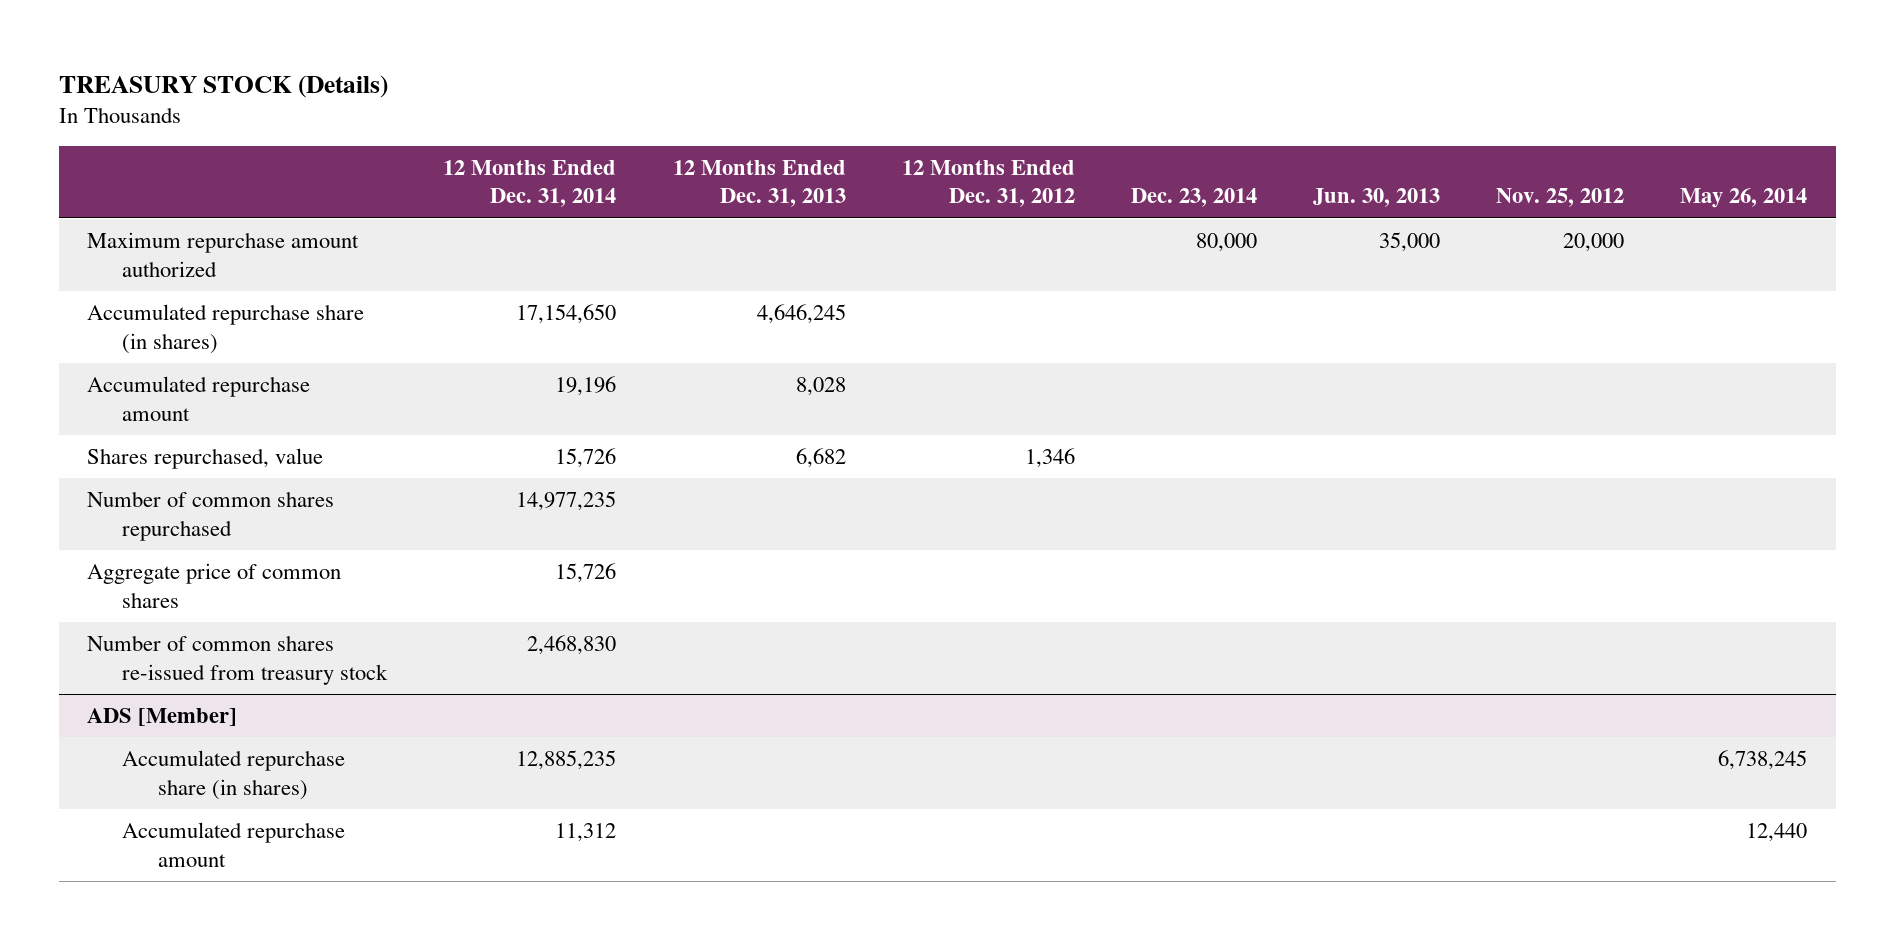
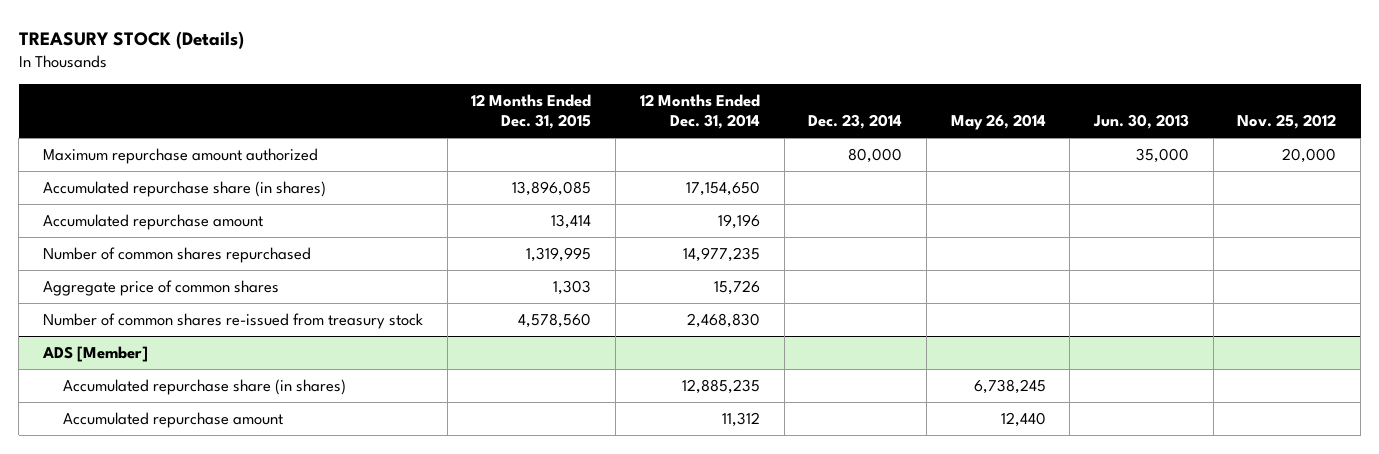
- | 12 Months Ended Dec. 31, 2014 | 12 Months Ended Dec. 31, 2013 | 12 Months Ended Dec. 31, 2012 | Dec. 23, 2014 | Jun. 30, 2013 | Nov. 25, 2012 | May 26, 2014
+ | 12 Months Ended Dec. 31, 2015 | 12 Months Ended Dec. 31, 2014 | Dec. 23, 2014 | May 26, 2014 | Jun. 30, 2013 | Nov. 25, 2012
- Shares repurchased, value | 15,726 | 6,682 | 1,346 | | | |

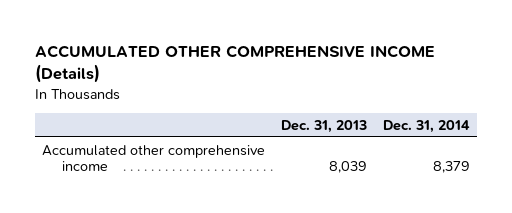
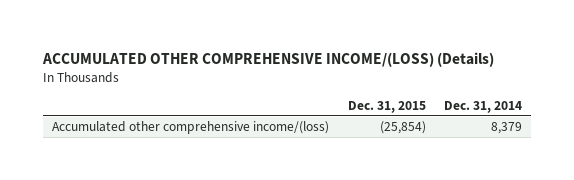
- ACCUMULATED OTHER COMPREHENSIVE INCOME (Details)
+ ACCUMULATED OTHER COMPREHENSIVE INCOME/(LOSS) (Details)
- | Dec. 31, 2013 | Dec. 31, 2014
+ | Dec. 31, 2015 | Dec. 31, 2014
- Accumulated other comprehensive income | 8,039 | 8,379
+ Accumulated other comprehensive income/(loss) | (25,854) | 8,379

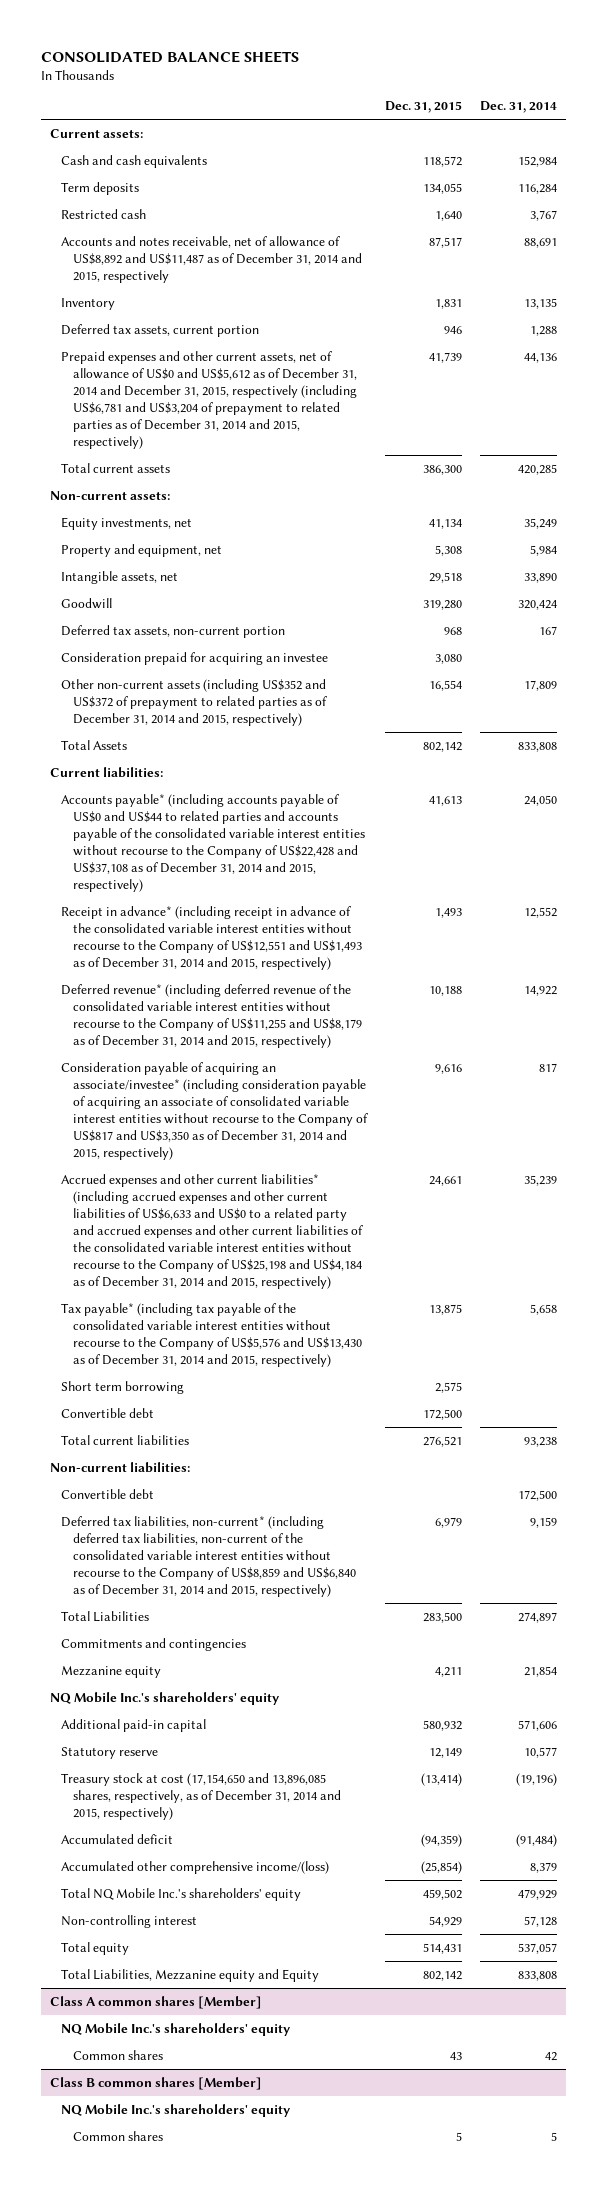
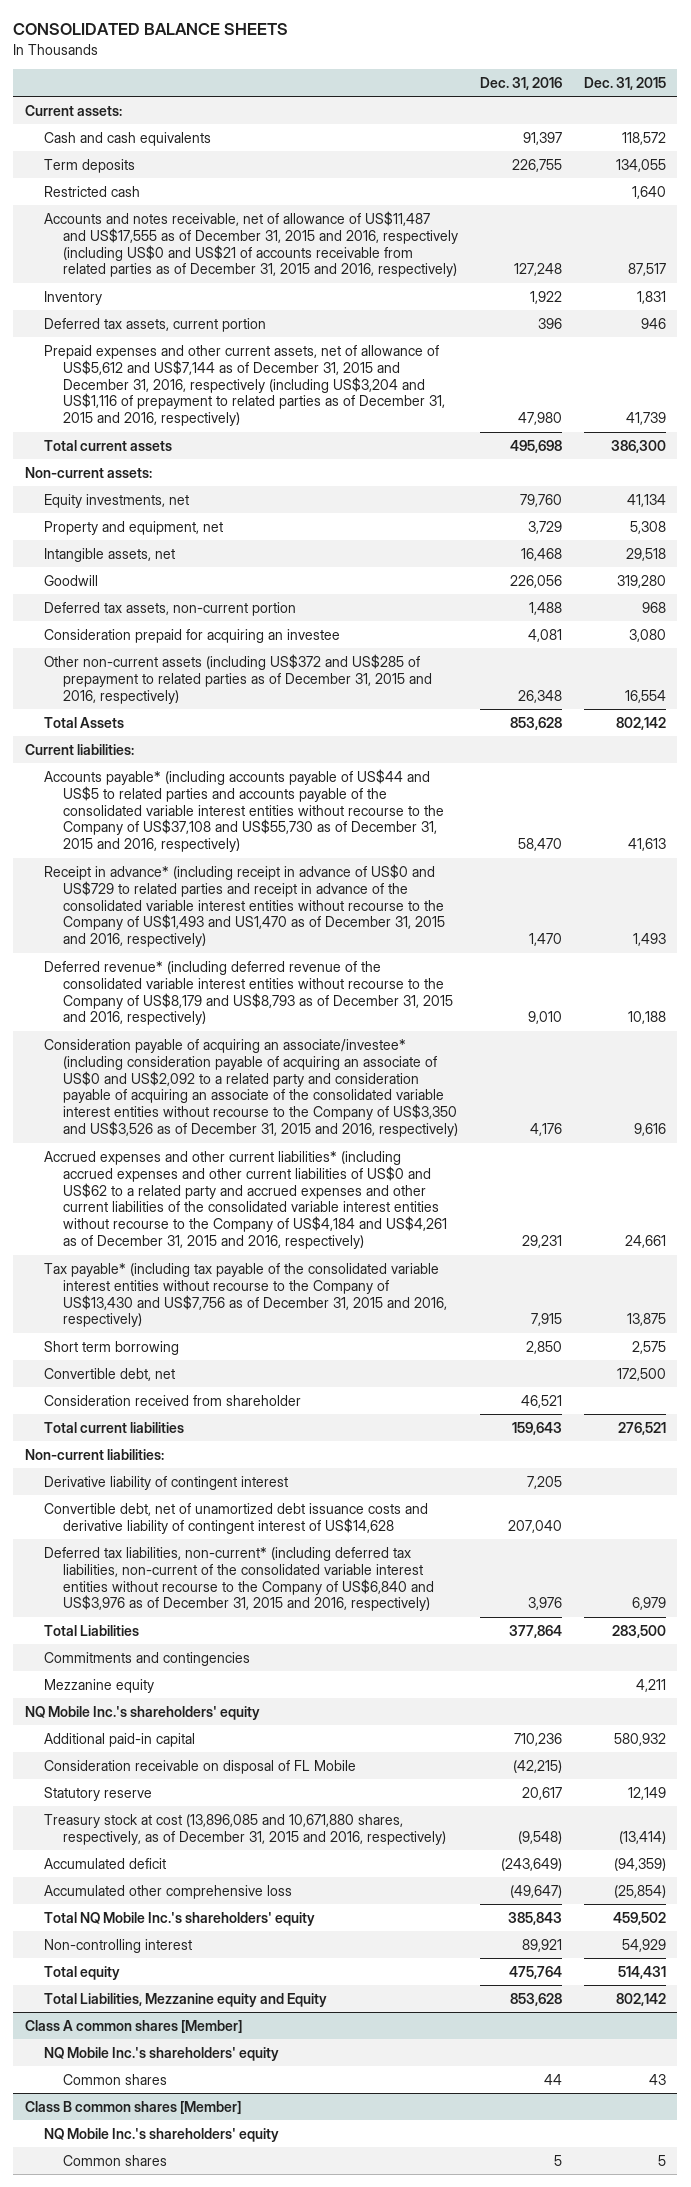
- | Dec. 31, 2015 | Dec. 31, 2014
+ | Dec. 31, 2016 | Dec. 31, 2015
- Accounts and notes receivable, net of allowance of US$8,892 and US$11,487 as of December 31, 2014 and 2015, respectively | 87,517 | 88,691
+ Accounts and notes receivable, net of allowance of US$11,487 and US$17,555 as of December 31, 2015 and 2016, respectively (including US$0 and US$21 of accounts receivable from related parties as of December 31, 2015 and 2016, respectively) | 127,248 | 87,517
- Prepaid expenses and other current assets, net of allowance of US$0 and US$5,612 as of December 31, 2014 and December 31, 2015, respectively (including US$6,781 and US$3,204 of prepayment to related parties as of December 31, 2014 and 2015, respectively) | 41,739 | 44,136
+ Prepaid expenses and other current assets, net of allowance of US$5,612 and US$7,144 as of December 31, 2015 and December 31, 2016, respectively (including US$3,204 and US$1,116 of prepayment to related parties as of December 31, 2015 and 2016, respectively) | 47,980 | 41,739
- Other non-current assets (including US$352 and US$372 of prepayment to related parties as of December 31, 2014 and 2015, respectively) | 16,554 | 17,809
+ Other non-current assets (including US$372 and US$285 of prepayment to related parties as of December 31, 2015 and 2016, respectively) | 26,348 | 16,554
- Accounts payable* (including accounts payable of US$0 and US$44 to related parties and accounts payable of the consolidated variable interest entities without recourse to the Company of US$22,428 and US$37,108 as of December 31, 2014 and 2015, respectively) | 41,613 | 24,050
- Receipt in advance* (including receipt in advance of the consolidated variable interest entities without recourse to the Company of US$12,551 and US$1,493 as of December 31, 2014 and 2015, respectively) | 1,493 | 12,552
- Deferred revenue* (including deferred revenue of the consolidated variable interest entities without recourse to the Company of US$11,255 and US$8,179 as of December 31, 2014 and 2015, respectively) | 10,188 | 14,922
- Consideration payable of acquiring an associate/investee* (including consideration payable of acquiring an associate of consolidated variable interest entities without recourse to the Company of US$817 and US$3,350 as of December 31, 2014 and 2015, respectively) | 9,616 | 817
- Accrued expenses and other current liabilities* (including accrued expenses and other current liabilities of US$6,633 and US$0 to a related party and accrued expenses and other current liabilities of the consolidated variable interest entities without recourse to the Company of US$25,198 and US$4,184 as of December 31, 2014 and 2015, respectively) | 24,661 | 35,239
- Tax payable* (including tax payable of the consolidated variable interest entities without recourse to the Company of US$5,576 and US$13,430 as of December 31, 2014 and 2015, respectively) | 13,875 | 5,658
+ Accounts payable* (including accounts payable of US$44 and US$5 to related parties and accounts payable of the consolidated variable interest entities without recourse to the Company of US$37,108 and US$55,730 as of December 31, 2015 and 2016, respectively) | 58,470 | 41,613
+ Receipt in advance* (including receipt in advance of US$0 and US$729 to related parties and receipt in advance of the consolidated variable interest entities without recourse to the Company of US$1,493 and US1,470 as of December 31, 2015 and 2016, respectively) | 1,470 | 1,493
+ Deferred revenue* (including deferred revenue of the consolidated variable interest entities without recourse to the Company of US$8,179 and US$8,793 as of December 31, 2015 and 2016, respectively) | 9,010 | 10,188
+ Consideration payable of acquiring an associate/investee* (including consideration payable of acquiring an associate of US$0 and US$2,092 to a related party and consideration payable of acquiring an associate of the consolidated variable interest entities without recourse to the Company of US$3,350 and US$3,526 as of December 31, 2015 and 2016, respectively) | 4,176 | 9,616
+ Accrued expenses and other current liabilities* (including accrued expenses and other current liabilities of US$0 and US$62 to a related party and accrued expenses and other current liabilities of the consolidated variable interest entities without recourse to the Company of US$4,184 and US$4,261 as of December 31, 2015 and 2016, respectively) | 29,231 | 24,661
+ Tax payable* (including tax payable of the consolidated variable interest entities without recourse to the Company of US$13,430 and US$7,756 as of December 31, 2015 and 2016, respectively) | 7,915 | 13,875
- Convertible debt | 172,500 |
+ Convertible debt, net | | 172,500
+ Consideration received from shareholder | 46,521 |
- Convertible debt | | 172,500
- Deferred tax liabilities, non-current* (including deferred tax liabilities, non-current of the consolidated variable interest entities without recourse to the Company of US$8,859 and US$6,840 as of December 31, 2014 and 2015, respectively) | 6,979 | 9,159
+ Derivative liability of contingent interest | 7,205 |
+ Convertible debt, net of unamortized debt issuance costs and derivative liability of contingent interest of US$14,628 | 207,040 |
+ Deferred tax liabilities, non-current* (including deferred tax liabilities, non-current of the consolidated variable interest entities without recourse to the Company of US$6,840 and US$3,976 as of December 31, 2015 and 2016, respectively) | 3,976 | 6,979
+ Consideration receivable on disposal of FL Mobile | (42,215) |
- Treasury stock at cost (17,154,650 and 13,896,085 shares, respectively, as of December 31, 2014 and 2015, respectively) | (13,414) | (19,196)
+ Treasury stock at cost (13,896,085 and 10,671,880 shares, respectively, as of December 31, 2015 and 2016, respectively) | (9,548) | (13,414)
- Accumulated other comprehensive income/(loss) | (25,854) | 8,379
+ Accumulated other comprehensive loss | (49,647) | (25,854)

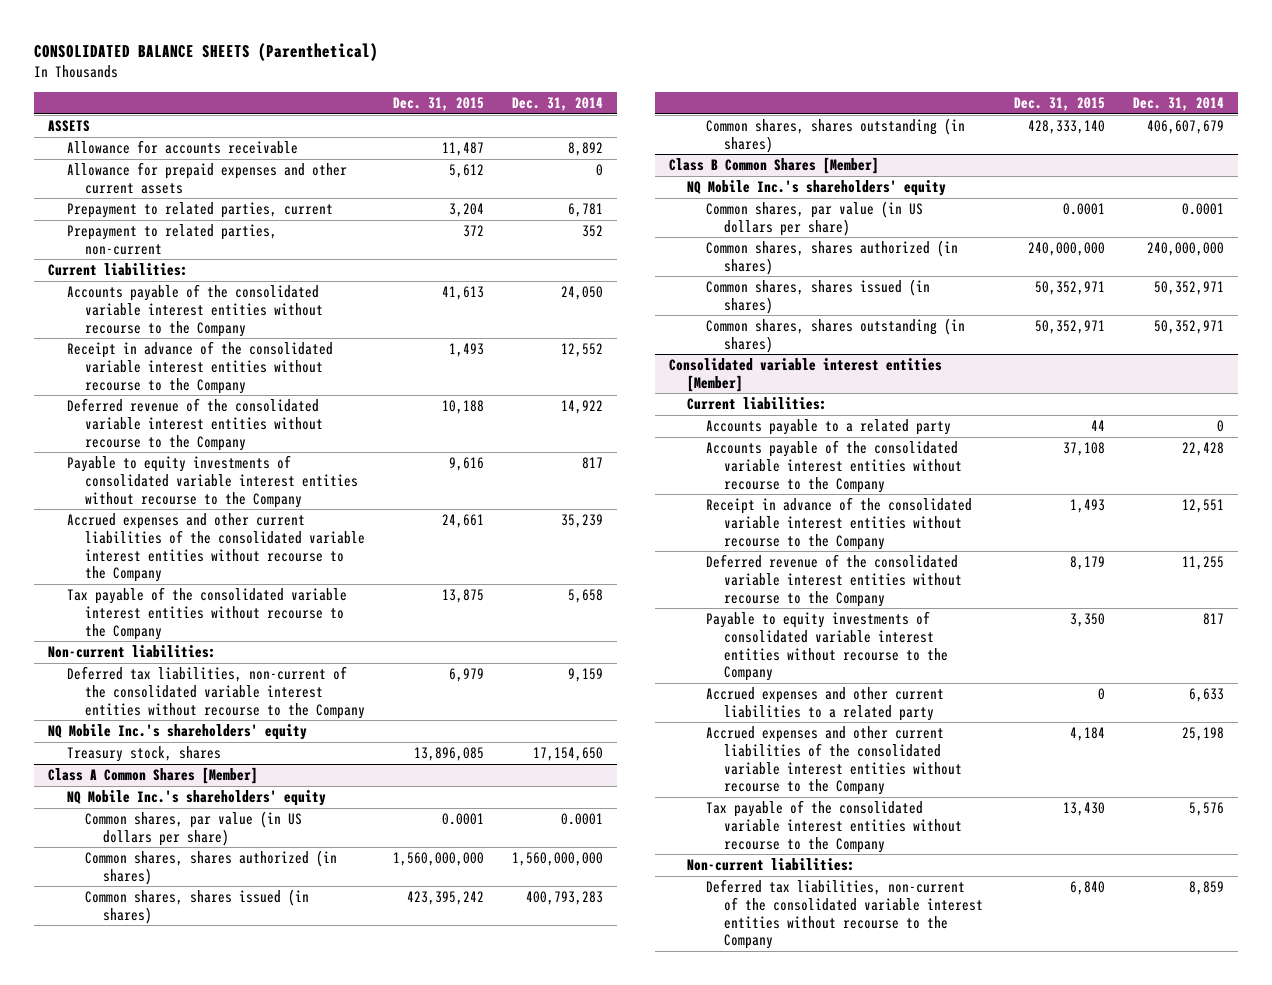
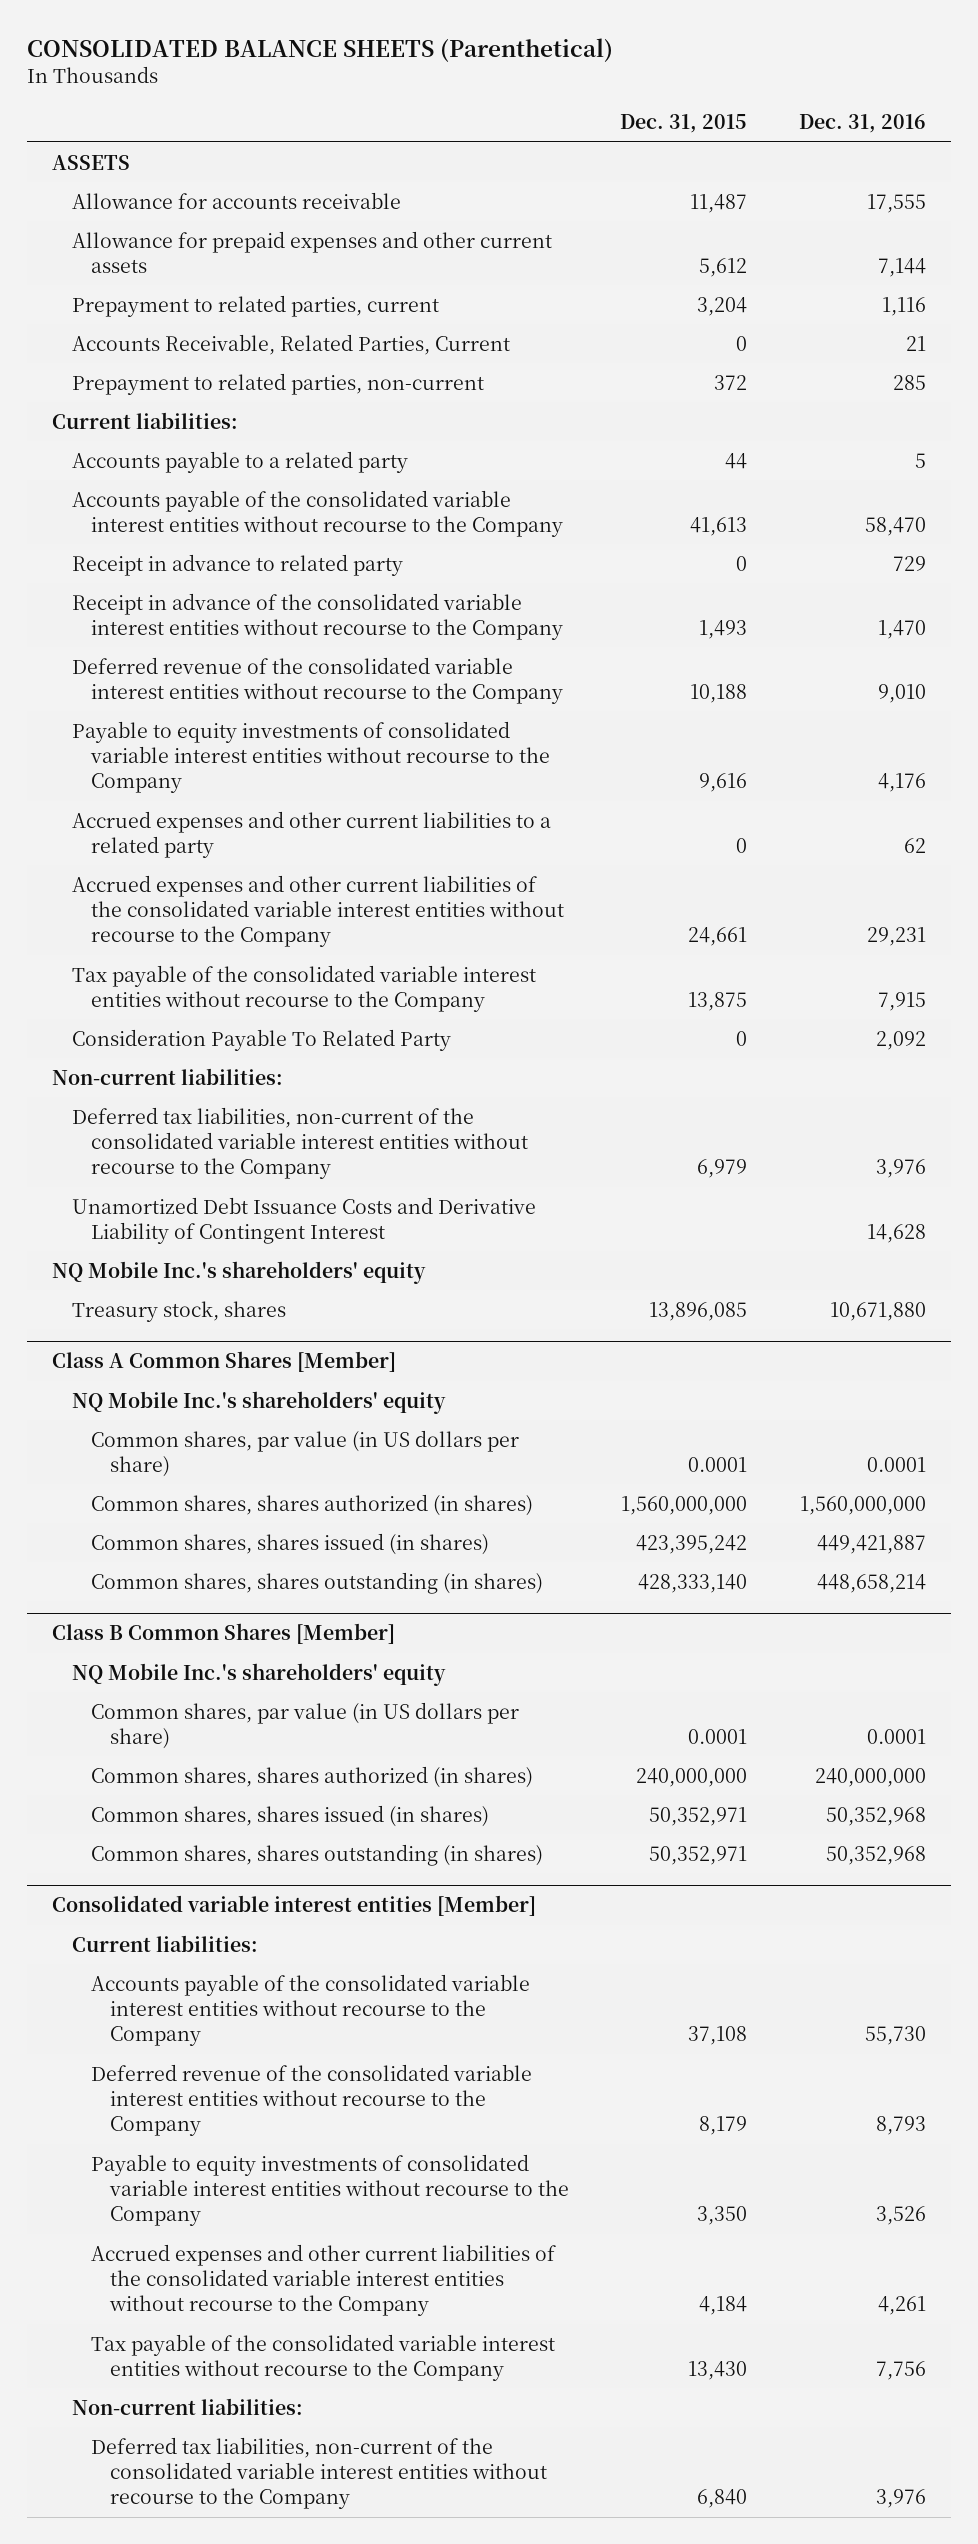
- | Dec. 31, 2015 | Dec. 31, 2014
+ | Dec. 31, 2015 | Dec. 31, 2016
+ Accounts Receivable, Related Parties, Current | 0 | 21
+ Accounts payable to a related party | 44 | 5
+ Receipt in advance to related party | 0 | 729
+ Accrued expenses and other current liabilities to a related party | 0 | 62
+ Consideration Payable To Related Party | 0 | 2,092
+ Unamortized Debt Issuance Costs and Derivative Liability of Contingent Interest | | 14,628
@ Consolidated variable interest entities [Member]
- Accounts payable to a related party | 44 | 0
- Receipt in advance of the consolidated variable interest entities without recourse to the Company | 1,493 | 12,551
- Accrued expenses and other current liabilities to a related party | 0 | 6,633

